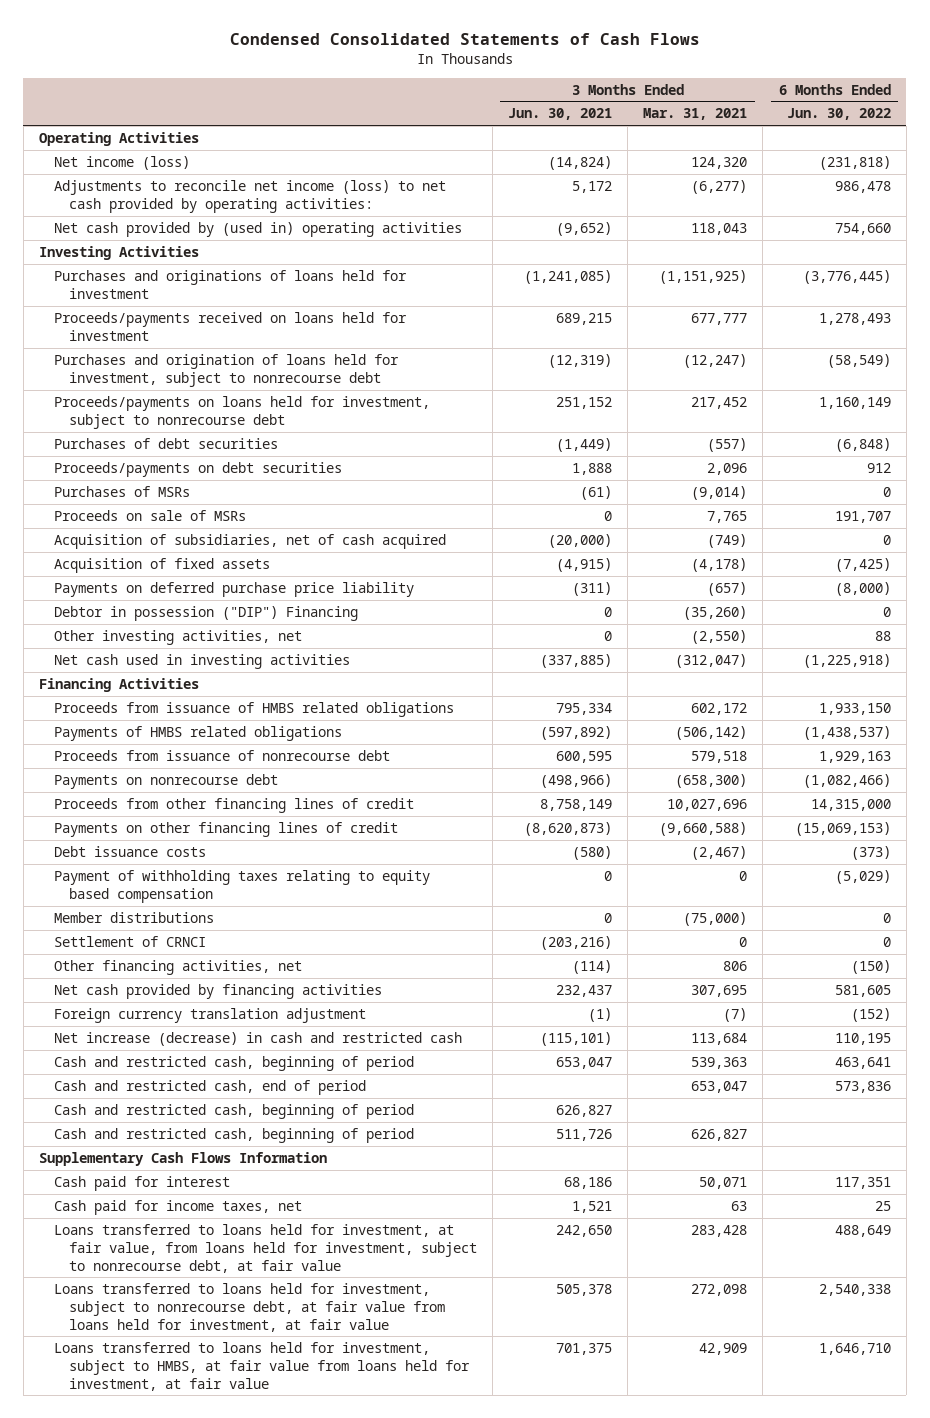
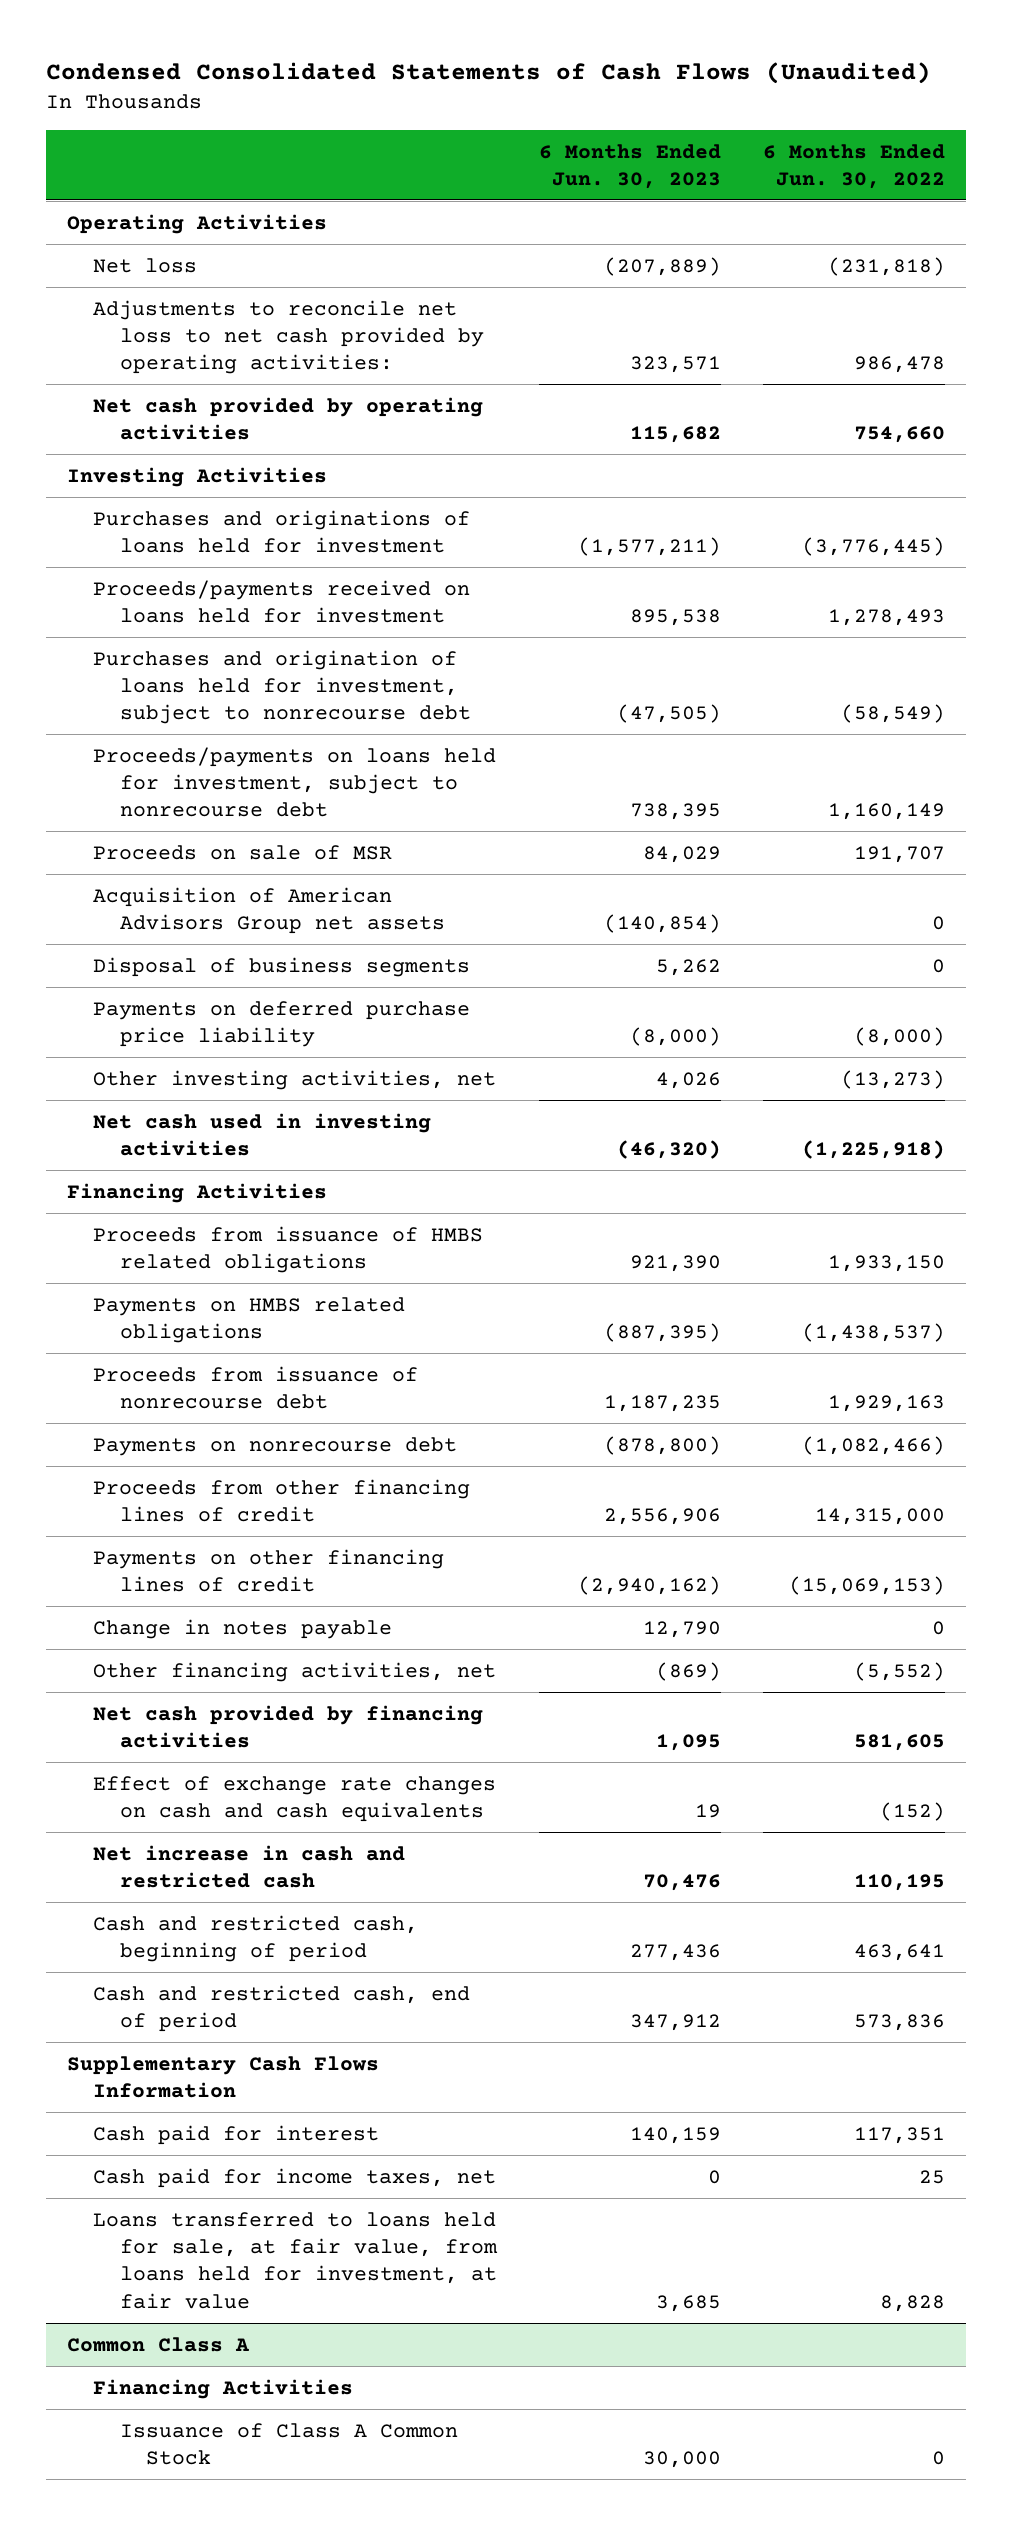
- Condensed Consolidated Statements of Cash Flows
+ Condensed Consolidated Statements of Cash Flows (Unaudited)
- | 3 Months Ended Jun. 30, 2021 | 3 Months Ended Mar. 31, 2021 | 6 Months Ended Jun. 30, 2022
+ | 6 Months Ended Jun. 30, 2023 | 6 Months Ended Jun. 30, 2022
- Net income (loss) | (14,824) | 124,320 | (231,818)
- Adjustments to reconcile net income (loss) to net cash provided by operating activities: | 5,172 | (6,277) | 986,478
- Net cash provided by (used in) operating activities | (9,652) | 118,043 | 754,660
+ Net loss | (207,889) | (231,818)
+ Adjustments to reconcile net loss to net cash provided by operating activities: | 323,571 | 986,478
+ Net cash provided by operating activities | 115,682 | 754,660
- Purchases of debt securities | (1,449) | (557) | (6,848)
- Proceeds/payments on debt securities | 1,888 | 2,096 | 912
- Purchases of MSRs | (61) | (9,014) | 0
- Proceeds on sale of MSRs | 0 | 7,765 | 191,707
- Acquisition of subsidiaries, net of cash acquired | (20,000) | (749) | 0
- Acquisition of fixed assets | (4,915) | (4,178) | (7,425)
+ Proceeds on sale of MSR | 84,029 | 191,707
+ Acquisition of American Advisors Group net assets | (140,854) | 0
+ Disposal of business segments | 5,262 | 0
- Debtor in possession ("DIP") Financing | 0 | (35,260) | 0
- Other investing activities, net | 0 | (2,550) | 88
+ Other investing activities, net | 4,026 | (13,273)
- Payments of HMBS related obligations | (597,892) | (506,142) | (1,438,537)
+ Payments on HMBS related obligations | (887,395) | (1,438,537)
- Debt issuance costs | (580) | (2,467) | (373)
- Payment of withholding taxes relating to equity based compensation | 0 | 0 | (5,029)
- Member distributions | 0 | (75,000) | 0
- Settlement of CRNCI | (203,216) | 0 | 0
- Other financing activities, net | (114) | 806 | (150)
+ Change in notes payable | 12,790 | 0
+ Other financing activities, net | (869) | (5,552)
- Foreign currency translation adjustment | (1) | (7) | (152)
- Net increase (decrease) in cash and restricted cash | (115,101) | 113,684 | 110,195
+ Effect of exchange rate changes on cash and cash equivalents | 19 | (152)
+ Net increase in cash and restricted cash | 70,476 | 110,195
- Cash and restricted cash, beginning of period | 626,827 | |
- Cash and restricted cash, beginning of period | 511,726 | 626,827 |
- Loans transferred to loans held for investment, at fair value, from loans held for investment, subject to nonrecourse debt, at fair value | 242,650 | 283,428 | 488,649
- Loans transferred to loans held for investment, subject to nonrecourse debt, at fair value from loans held for investment, at fair value | 505,378 | 272,098 | 2,540,338
- Loans transferred to loans held for investment, subject to HMBS, at fair value from loans held for investment, at fair value | 701,375 | 42,909 | 1,646,710
+ Loans transferred to loans held for sale, at fair value, from loans held for investment, at fair value | 3,685 | 8,828
+ Common Class A
+ Financing Activities
+ Issuance of Class A Common Stock | 30,000 | 0

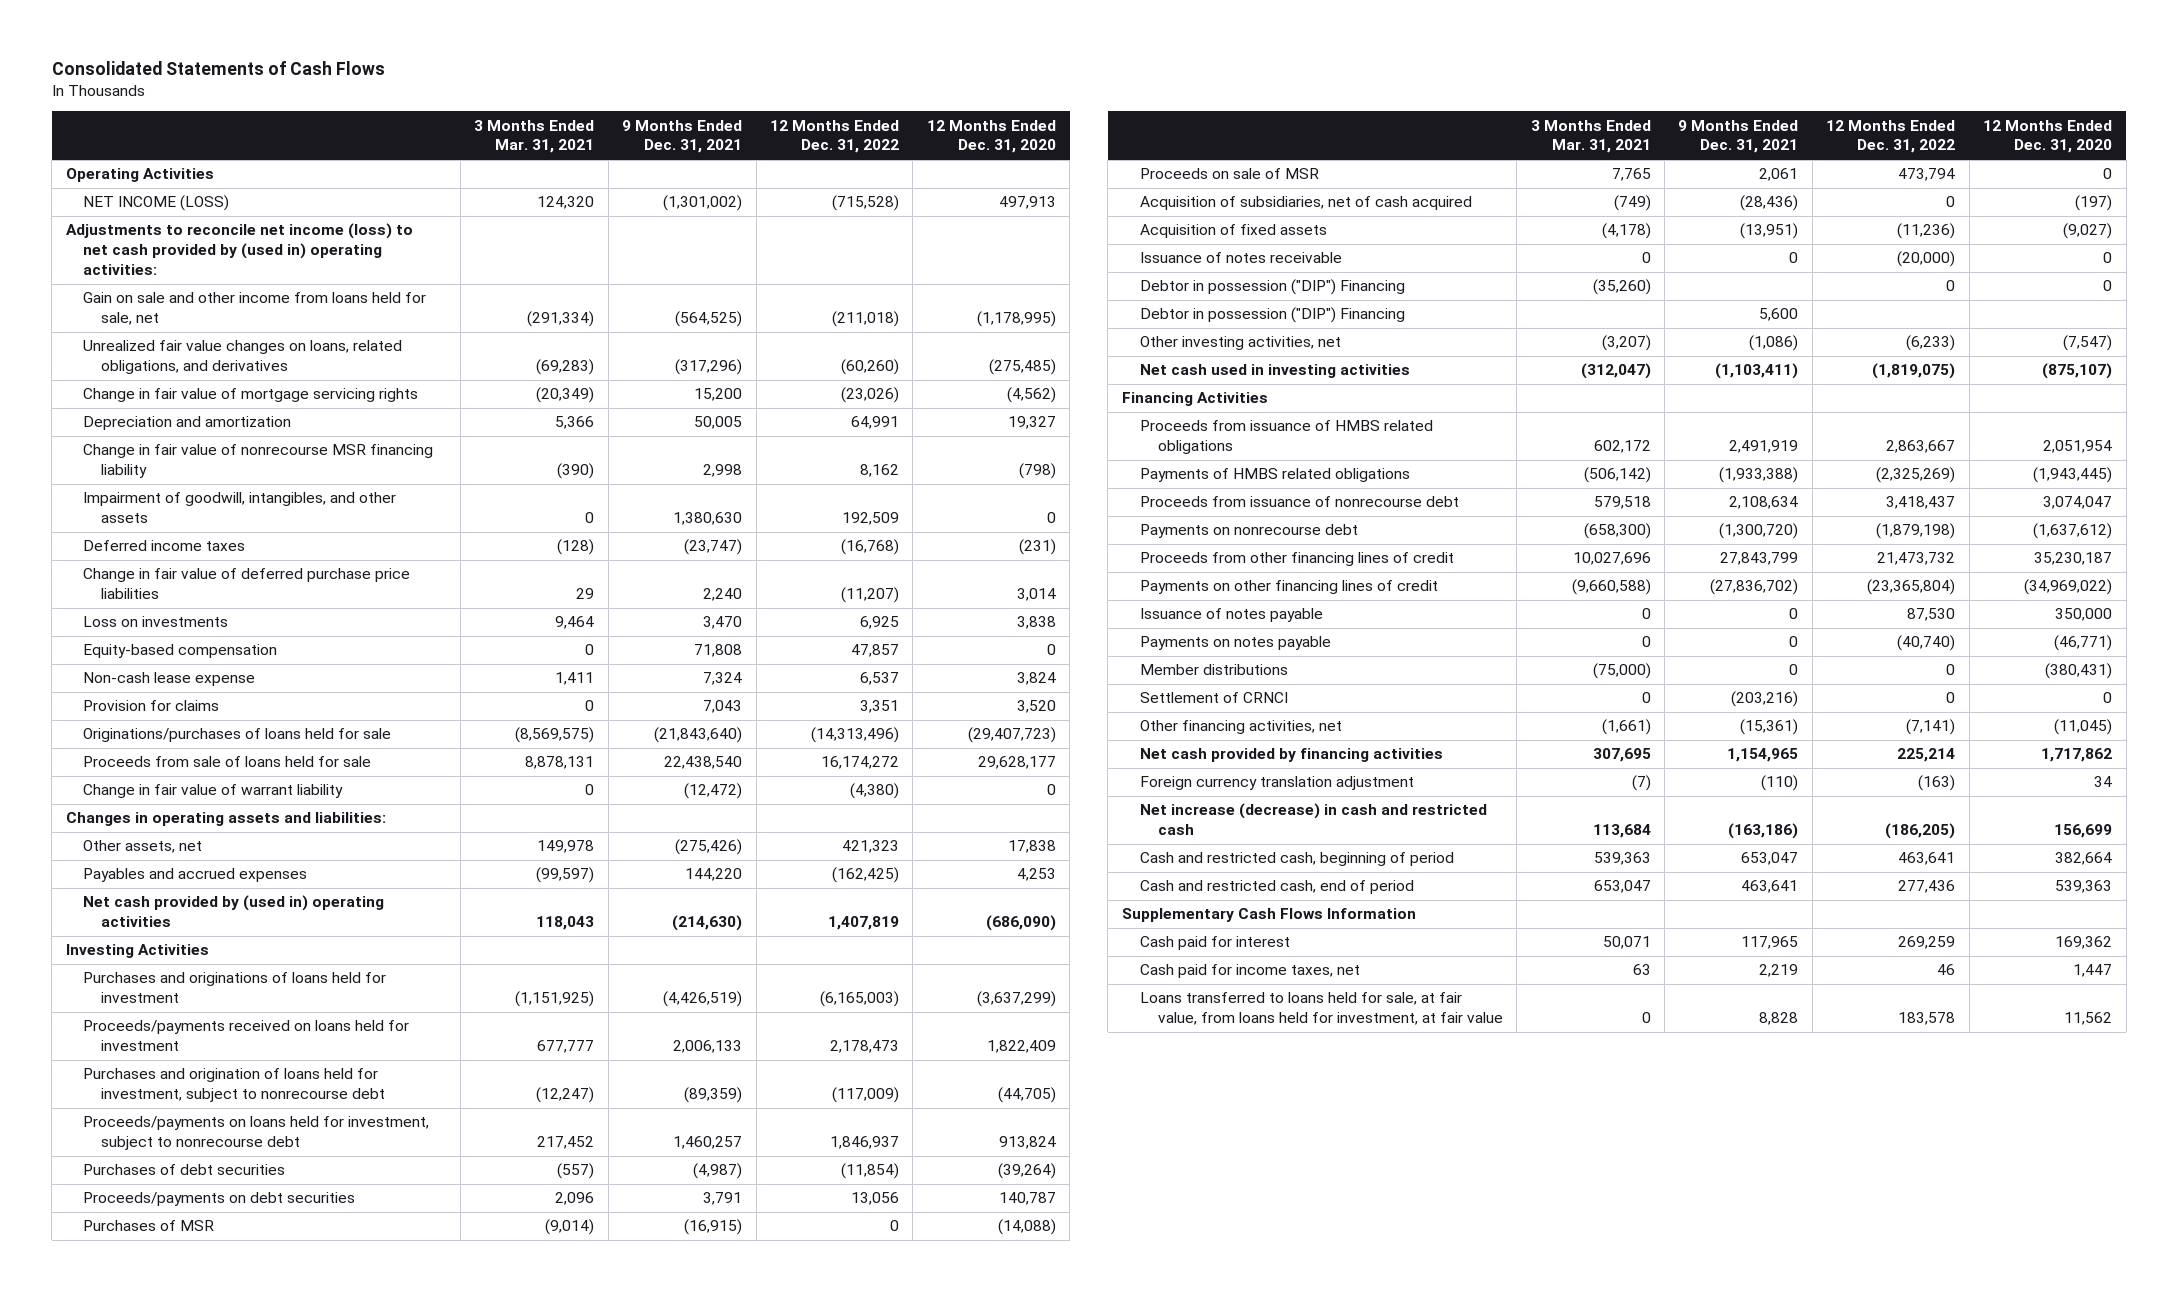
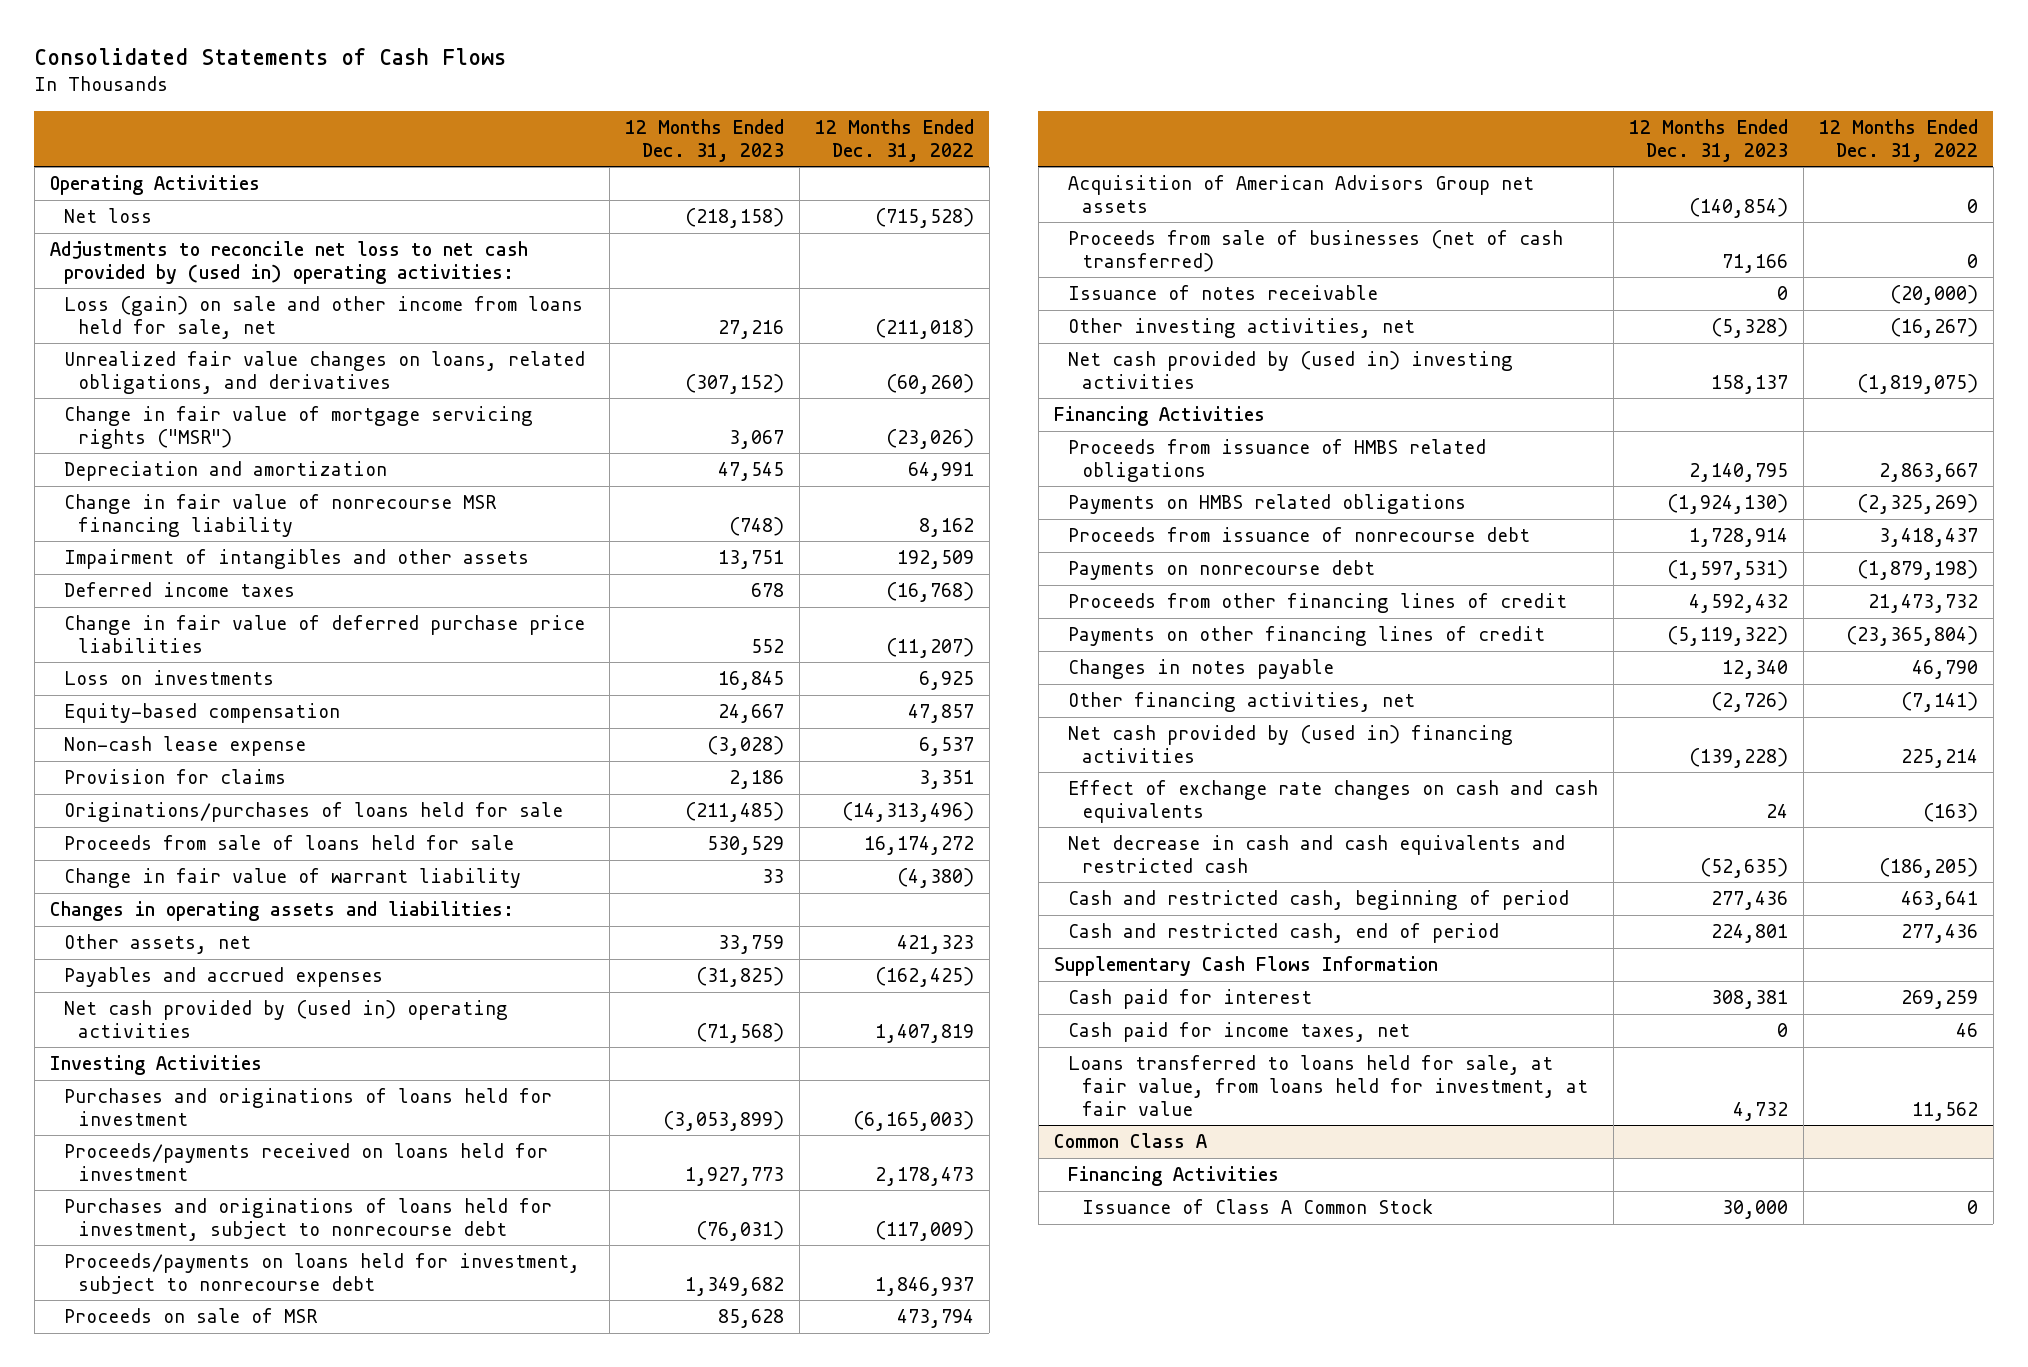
- | 3 Months Ended Mar. 31, 2021 | 9 Months Ended Dec. 31, 2021 | 12 Months Ended Dec. 31, 2022 | 12 Months Ended Dec. 31, 2020
+ | 12 Months Ended Dec. 31, 2023 | 12 Months Ended Dec. 31, 2022
- NET INCOME (LOSS) | 124,320 | (1,301,002) | (715,528) | 497,913
- Adjustments to reconcile net income (loss) to net cash provided by (used in) operating activities:
- Gain on sale and other income from loans held for sale, net | (291,334) | (564,525) | (211,018) | (1,178,995)
+ Net loss | (218,158) | (715,528)
+ Adjustments to reconcile net loss to net cash provided by (used in) operating activities:
+ Loss (gain) on sale and other income from loans held for sale, net | 27,216 | (211,018)
- Change in fair value of mortgage servicing rights | (20,349) | 15,200 | (23,026) | (4,562)
+ Change in fair value of mortgage servicing rights ("MSR") | 3,067 | (23,026)
- Impairment of goodwill, intangibles, and other assets | 0 | 1,380,630 | 192,509 | 0
+ Impairment of intangibles and other assets | 13,751 | 192,509
- Purchases and origination of loans held for investment, subject to nonrecourse debt | (12,247) | (89,359) | (117,009) | (44,705)
+ Purchases and originations of loans held for investment, subject to nonrecourse debt | (76,031) | (117,009)
- Purchases of debt securities | (557) | (4,987) | (11,854) | (39,264)
- Proceeds/payments on debt securities | 2,096 | 3,791 | 13,056 | 140,787
- Purchases of MSR | (9,014) | (16,915) | 0 | (14,088)
- Acquisition of subsidiaries, net of cash acquired | (749) | (28,436) | 0 | (197)
- Acquisition of fixed assets | (4,178) | (13,951) | (11,236) | (9,027)
+ Acquisition of American Advisors Group net assets | (140,854) | 0
+ Proceeds from sale of businesses (net of cash transferred) | 71,166 | 0
- Debtor in possession ("DIP") Financing | (35,260) | | 0 | 0
- Debtor in possession ("DIP") Financing | | 5,600 | |
- Other investing activities, net | (3,207) | (1,086) | (6,233) | (7,547)
- Net cash used in investing activities | (312,047) | (1,103,411) | (1,819,075) | (875,107)
+ Other investing activities, net | (5,328) | (16,267)
+ Net cash provided by (used in) investing activities | 158,137 | (1,819,075)
- Payments of HMBS related obligations | (506,142) | (1,933,388) | (2,325,269) | (1,943,445)
+ Payments on HMBS related obligations | (1,924,130) | (2,325,269)
- Issuance of notes payable | 0 | 0 | 87,530 | 350,000
- Payments on notes payable | 0 | 0 | (40,740) | (46,771)
- Member distributions | (75,000) | 0 | 0 | (380,431)
- Settlement of CRNCI | 0 | (203,216) | 0 | 0
+ Changes in notes payable | 12,340 | 46,790
- Net cash provided by financing activities | 307,695 | 1,154,965 | 225,214 | 1,717,862
- Foreign currency translation adjustment | (7) | (110) | (163) | 34
- Net increase (decrease) in cash and restricted cash | 113,684 | (163,186) | (186,205) | 156,699
+ Net cash provided by (used in) financing activities | (139,228) | 225,214
+ Effect of exchange rate changes on cash and cash equivalents | 24 | (163)
+ Net decrease in cash and cash equivalents and restricted cash | (52,635) | (186,205)
- Loans transferred to loans held for sale, at fair value, from loans held for investment, at fair value | 0 | 8,828 | 183,578 | 11,562
+ Loans transferred to loans held for sale, at fair value, from loans held for investment, at fair value | 4,732 | 11,562
+ Common Class A
+ Financing Activities
+ Issuance of Class A Common Stock | 30,000 | 0

